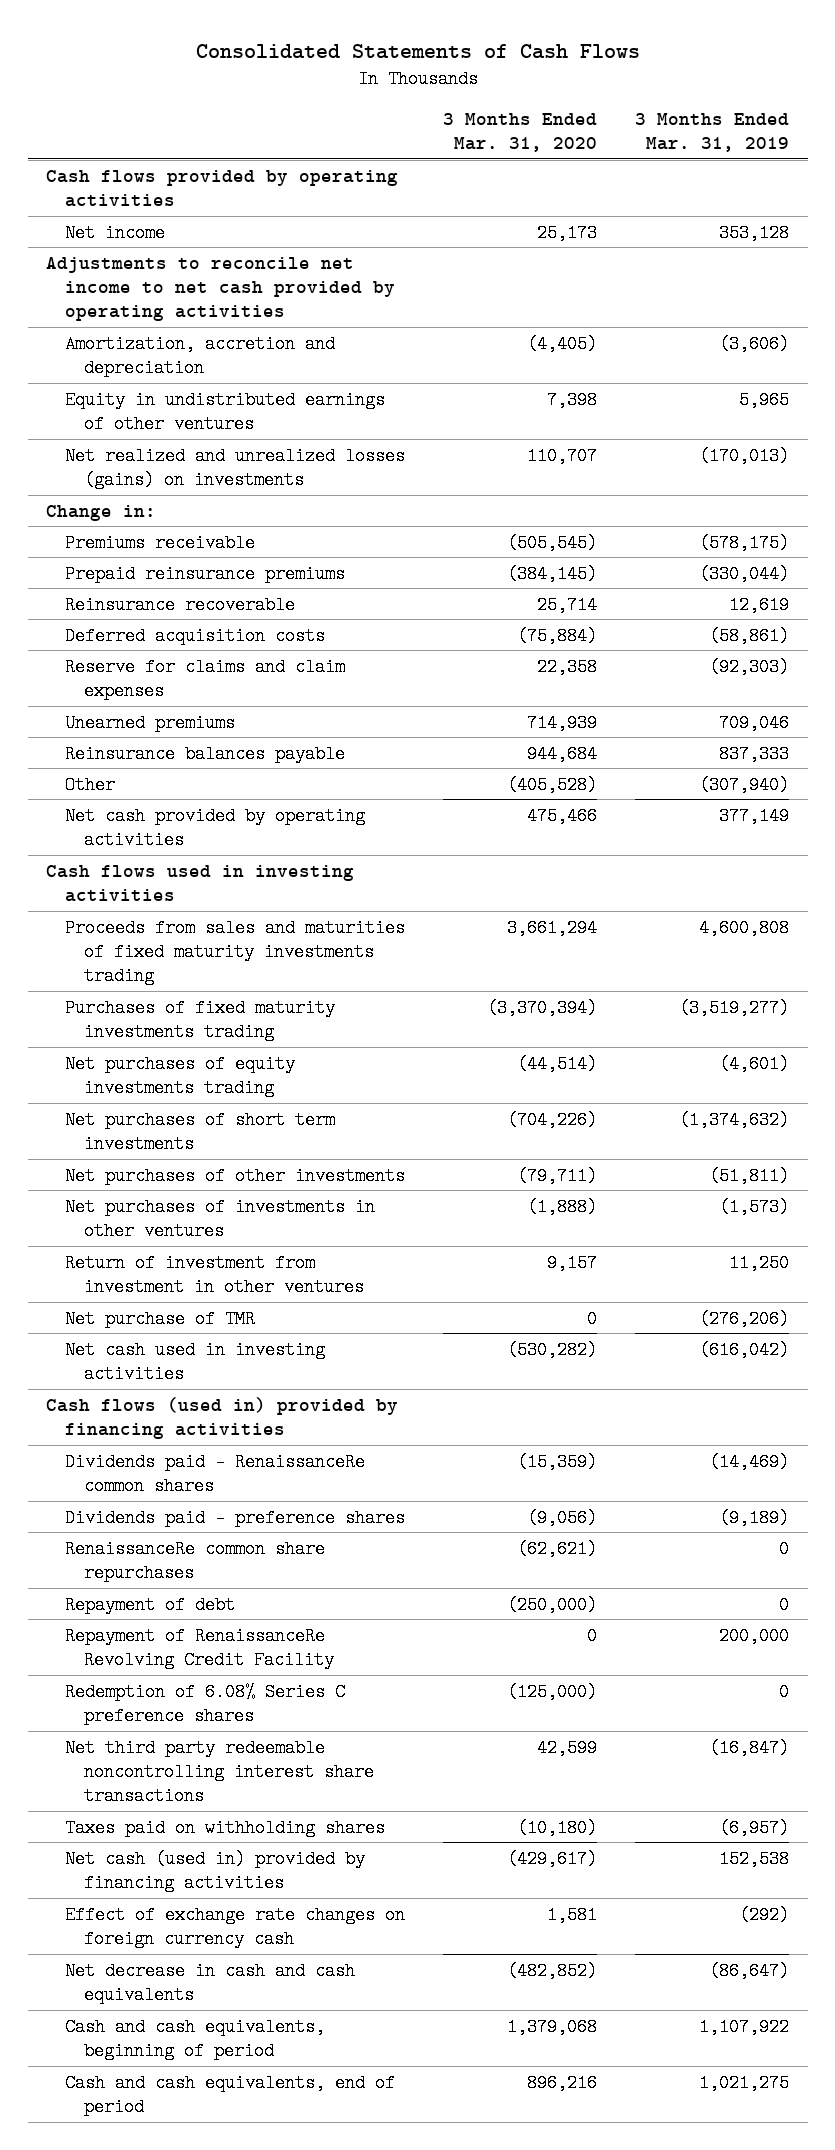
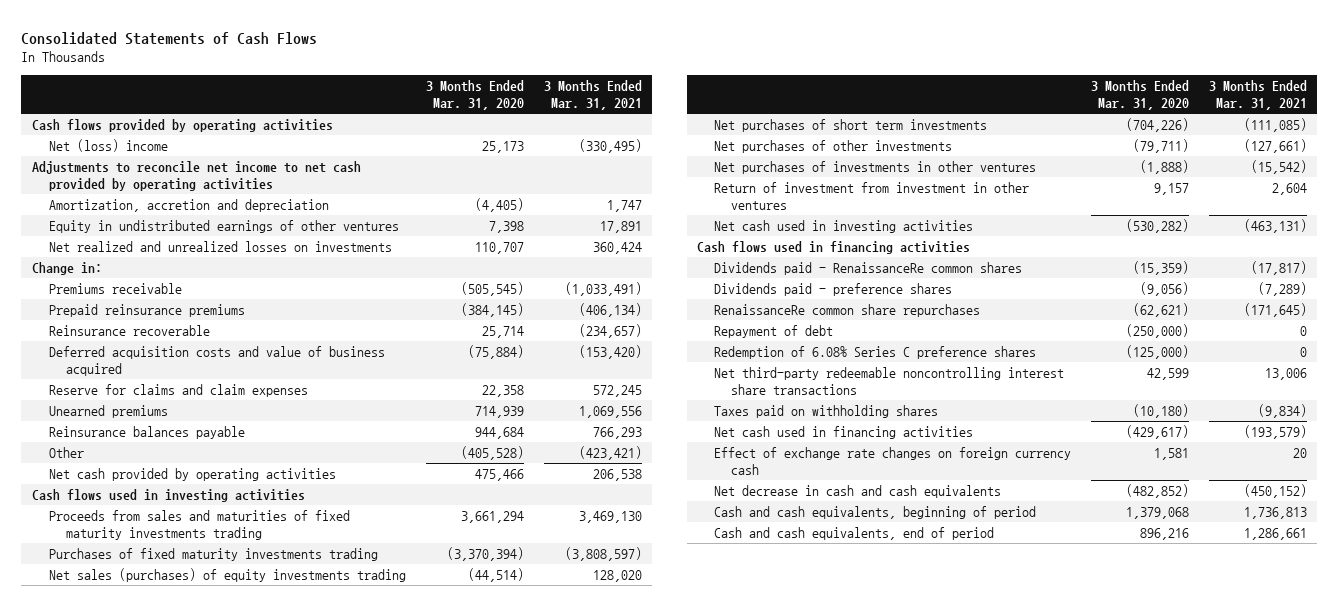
- | 3 Months Ended Mar. 31, 2020 | 3 Months Ended Mar. 31, 2019
+ | 3 Months Ended Mar. 31, 2020 | 3 Months Ended Mar. 31, 2021
- Net income | 25,173 | 353,128
+ Net (loss) income | 25,173 | (330,495)
- Net realized and unrealized losses (gains) on investments | 110,707 | (170,013)
+ Net realized and unrealized losses on investments | 110,707 | 360,424
- Deferred acquisition costs | (75,884) | (58,861)
+ Deferred acquisition costs and value of business acquired | (75,884) | (153,420)
- Net purchases of equity investments trading | (44,514) | (4,601)
+ Net sales (purchases) of equity investments trading | (44,514) | 128,020
- Net purchase of TMR | 0 | (276,206)
- Cash flows (used in) provided by financing activities
+ Cash flows used in financing activities
- Repayment of RenaissanceRe Revolving Credit Facility | 0 | 200,000
- Net third party redeemable noncontrolling interest share transactions | 42,599 | (16,847)
+ Net third-party redeemable noncontrolling interest share transactions | 42,599 | 13,006
- Net cash (used in) provided by financing activities | (429,617) | 152,538
+ Net cash used in financing activities | (429,617) | (193,579)

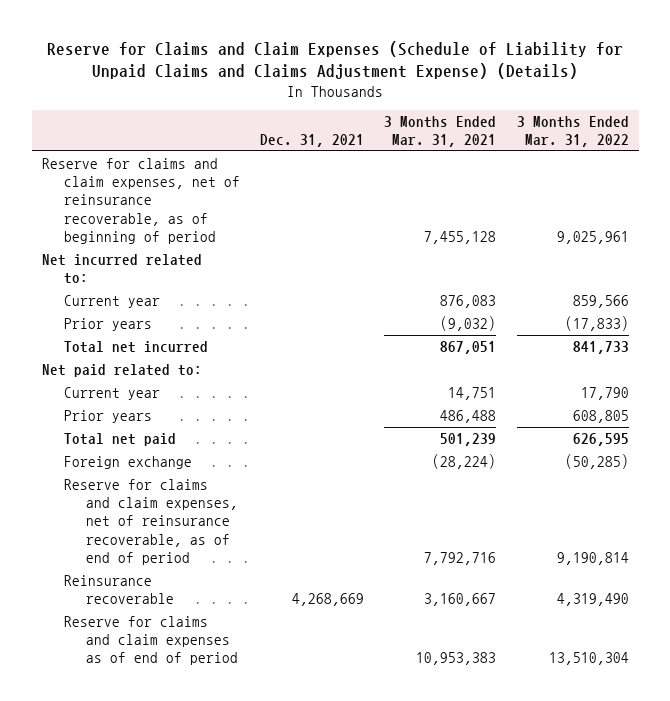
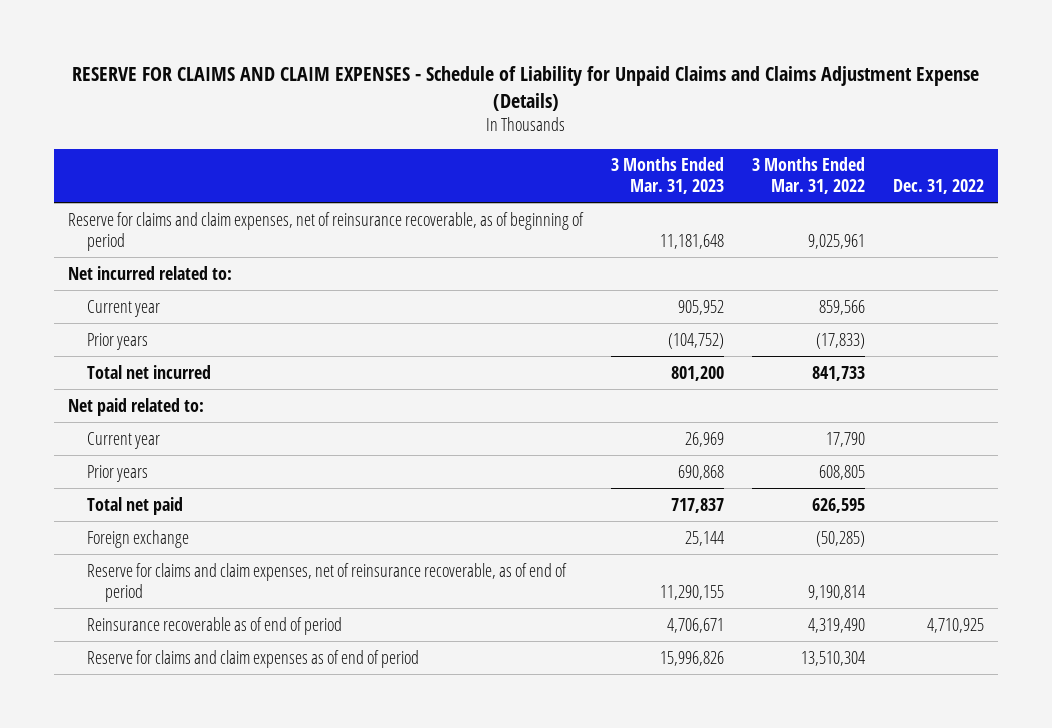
- Reserve for Claims and Claim Expenses (Schedule of Liability for Unpaid Claims and Claims Adjustment Expense) (Details)
+ RESERVE FOR CLAIMS AND CLAIM EXPENSES - Schedule of Liability for Unpaid Claims and Claims Adjustment Expense (Details)
- | Dec. 31, 2021 | 3 Months Ended Mar. 31, 2021 | 3 Months Ended Mar. 31, 2022
+ | 3 Months Ended Mar. 31, 2023 | 3 Months Ended Mar. 31, 2022 | Dec. 31, 2022
- Reinsurance recoverable | 4,268,669 | 3,160,667 | 4,319,490
+ Reinsurance recoverable as of end of period | 4,706,671 | 4,319,490 | 4,710,925

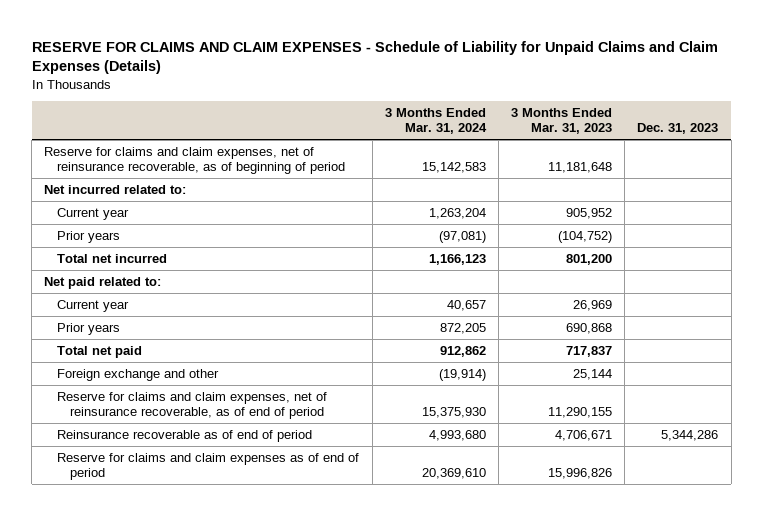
- RESERVE FOR CLAIMS AND CLAIM EXPENSES - Schedule of Liability for Unpaid Claims and Claims Adjustment Expense (Details)
+ RESERVE FOR CLAIMS AND CLAIM EXPENSES - Schedule of Liability for Unpaid Claims and Claim Expenses (Details)
- | 3 Months Ended Mar. 31, 2023 | 3 Months Ended Mar. 31, 2022 | Dec. 31, 2022
+ | 3 Months Ended Mar. 31, 2024 | 3 Months Ended Mar. 31, 2023 | Dec. 31, 2023
- Foreign exchange | 25,144 | (50,285) |
+ Foreign exchange and other | (19,914) | 25,144 |

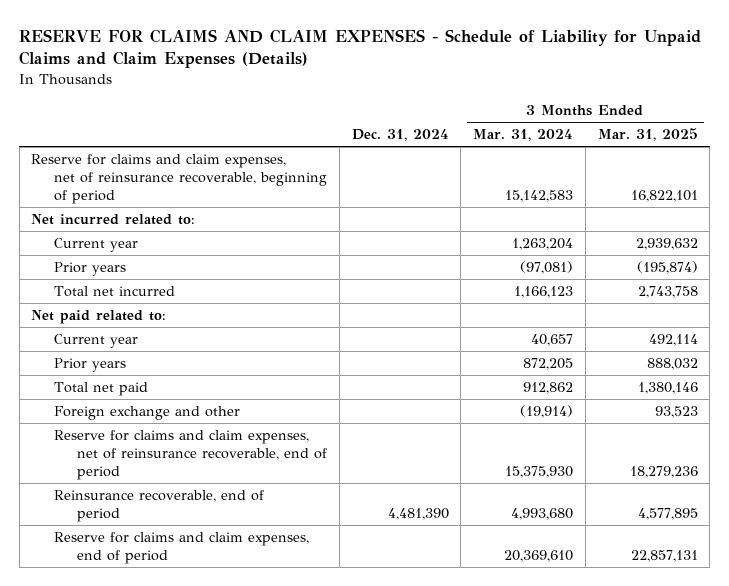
- | 3 Months Ended Mar. 31, 2024 | 3 Months Ended Mar. 31, 2023 | Dec. 31, 2023
+ | Dec. 31, 2024 | 3 Months Ended Mar. 31, 2024 | 3 Months Ended Mar. 31, 2025
- Reserve for claims and claim expenses, net of reinsurance recoverable, as of beginning of period | 15,142,583 | 11,181,648 |
+ Reserve for claims and claim expenses, net of reinsurance recoverable, beginning of period | | 15,142,583 | 16,822,101
- Reserve for claims and claim expenses, net of reinsurance recoverable, as of end of period | 15,375,930 | 11,290,155 |
- Reinsurance recoverable as of end of period | 4,993,680 | 4,706,671 | 5,344,286
- Reserve for claims and claim expenses as of end of period | 20,369,610 | 15,996,826 |
+ Reserve for claims and claim expenses, net of reinsurance recoverable, end of period | | 15,375,930 | 18,279,236
+ Reinsurance recoverable, end of period | 4,481,390 | 4,993,680 | 4,577,895
+ Reserve for claims and claim expenses, end of period | | 20,369,610 | 22,857,131

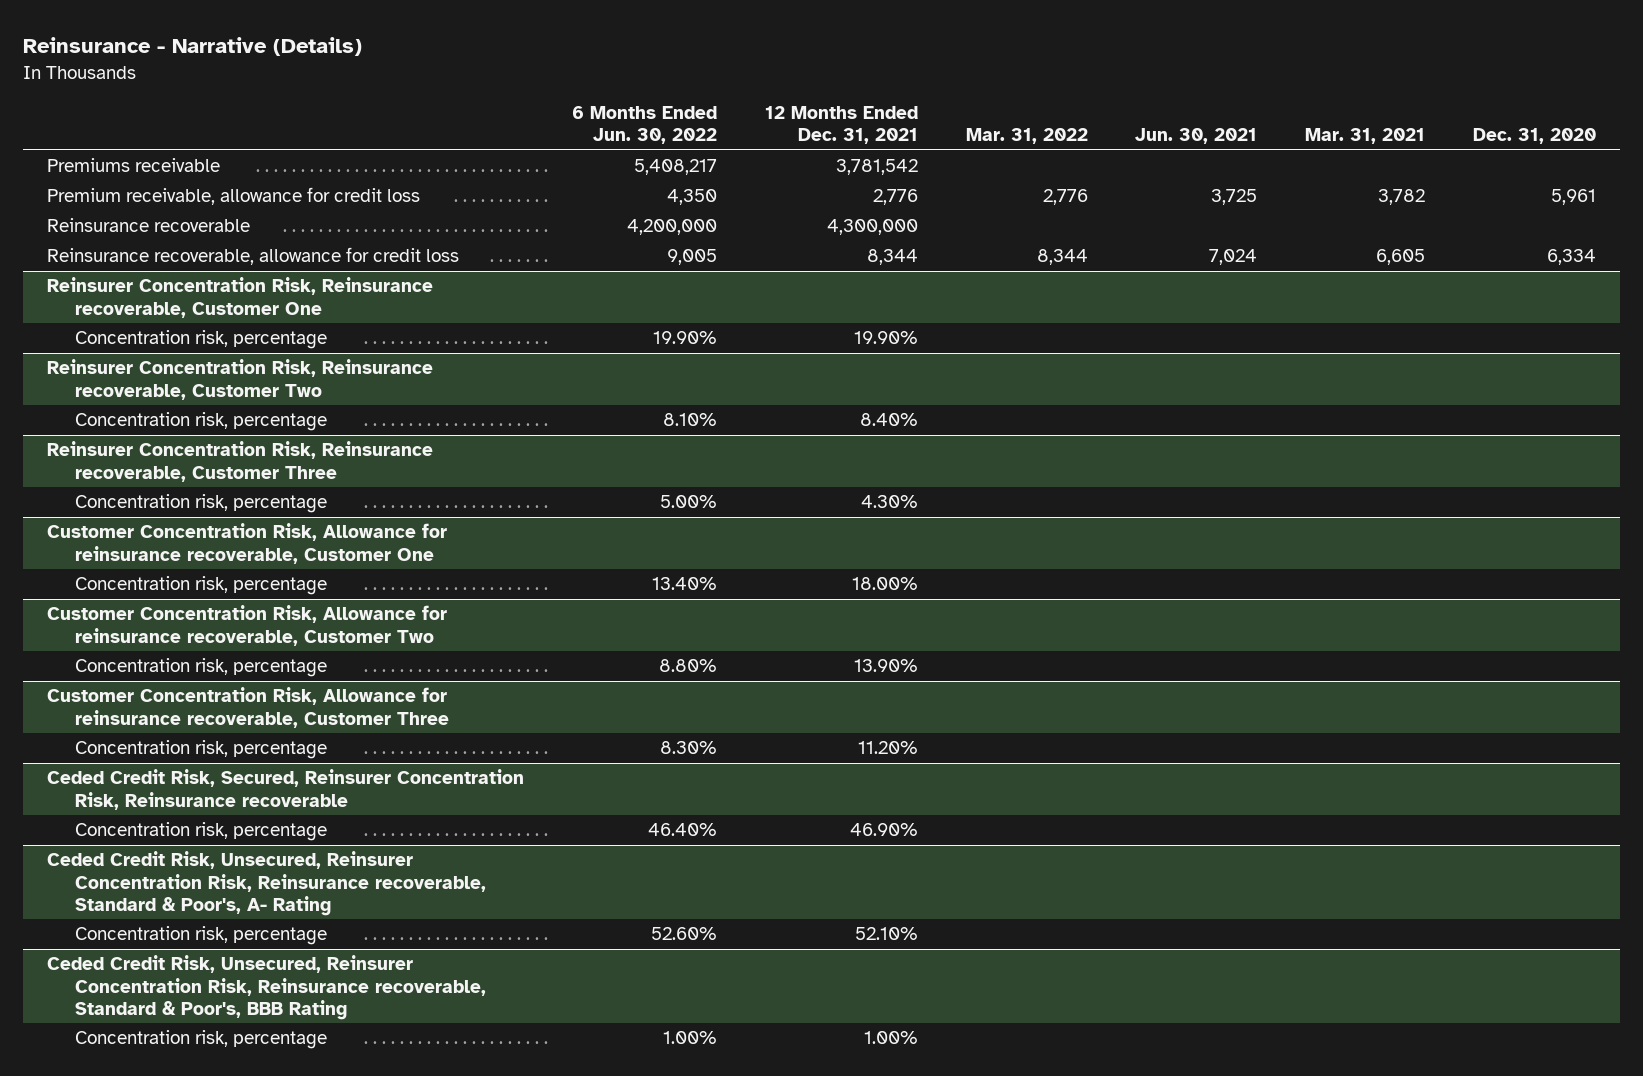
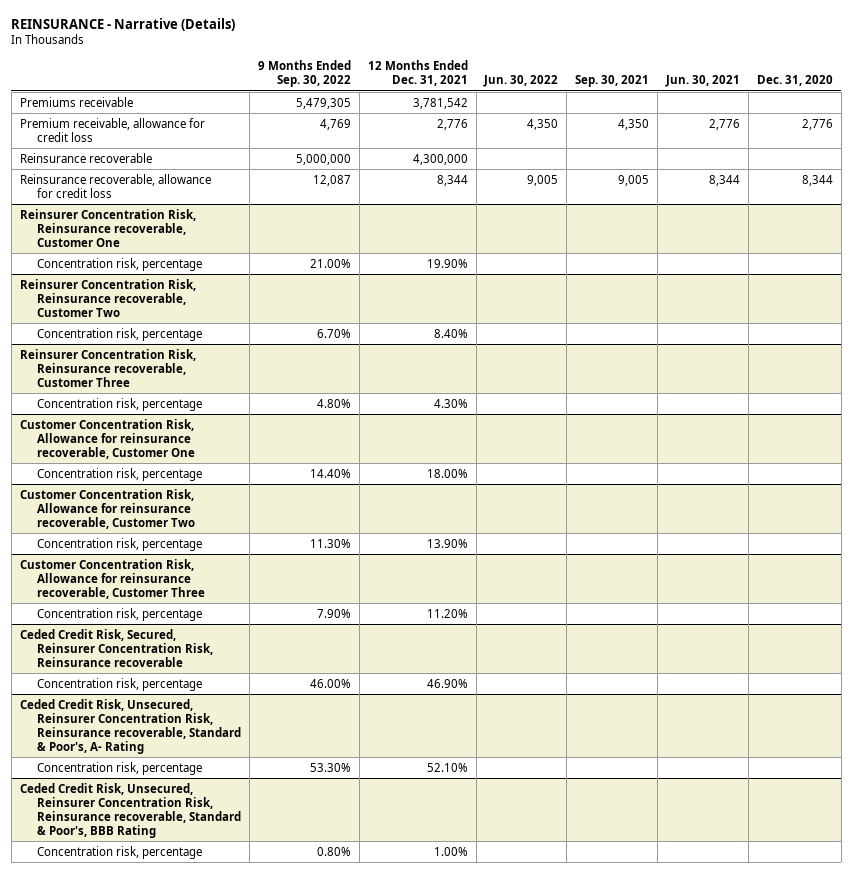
- Reinsurance - Narrative (Details)
+ REINSURANCE - Narrative (Details)
- | 6 Months Ended Jun. 30, 2022 | 12 Months Ended Dec. 31, 2021 | Mar. 31, 2022 | Jun. 30, 2021 | Mar. 31, 2021 | Dec. 31, 2020
+ | 9 Months Ended Sep. 30, 2022 | 12 Months Ended Dec. 31, 2021 | Jun. 30, 2022 | Sep. 30, 2021 | Jun. 30, 2021 | Dec. 31, 2020
- Premium receivable, allowance for credit loss | 4,350 | 2,776 | 2,776 | 3,725 | 3,782 | 5,961
+ Premium receivable, allowance for credit loss | 4,769 | 2,776 | 4,350 | 4,350 | 2,776 | 2,776
- Reinsurance recoverable, allowance for credit loss | 9,005 | 8,344 | 8,344 | 7,024 | 6,605 | 6,334
+ Reinsurance recoverable, allowance for credit loss | 12,087 | 8,344 | 9,005 | 9,005 | 8,344 | 8,344

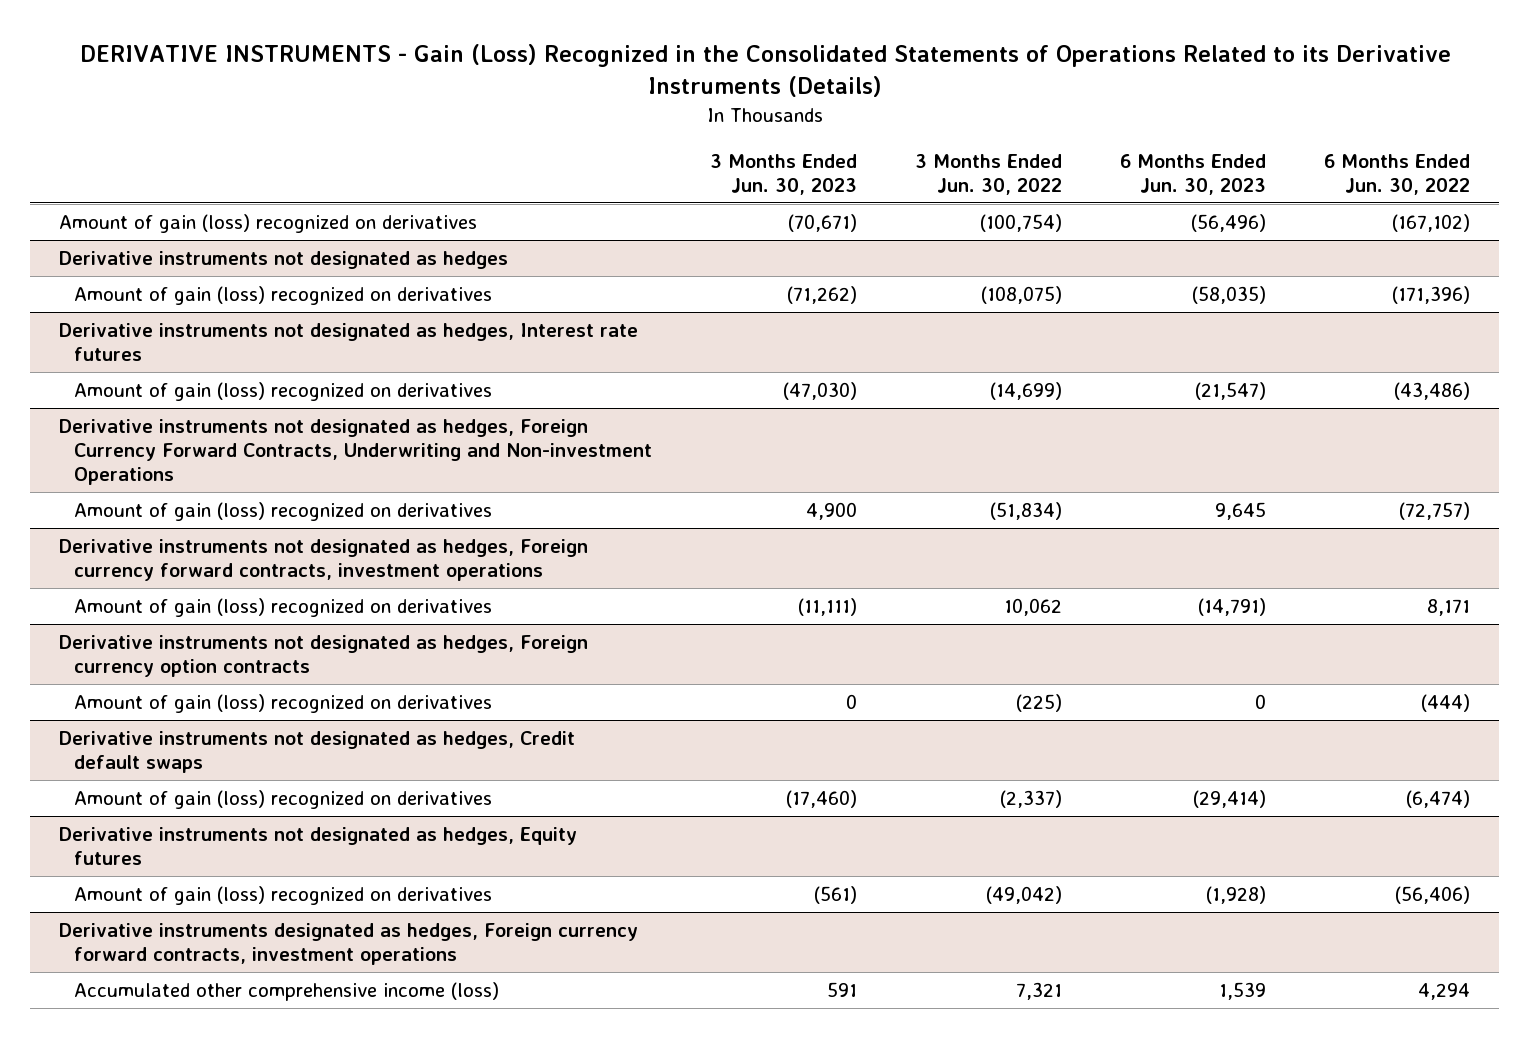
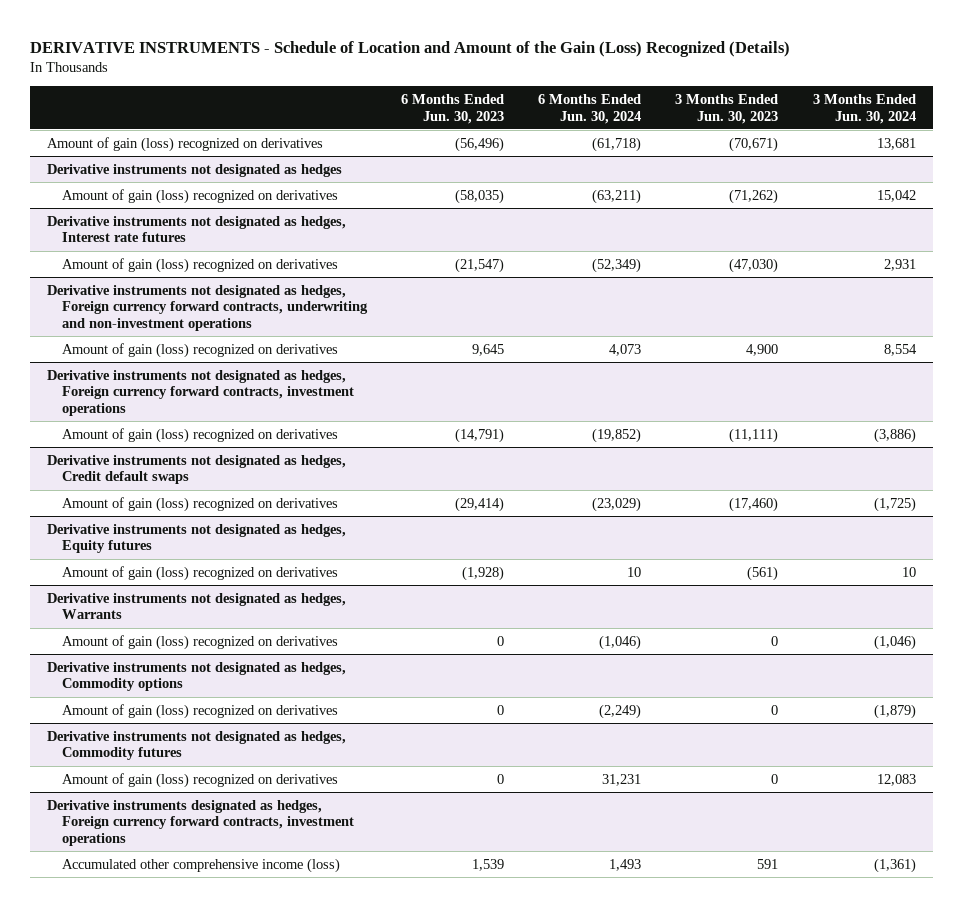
- DERIVATIVE INSTRUMENTS - Gain (Loss) Recognized in the Consolidated Statements of Operations Related to its Derivative Instruments (Details)
+ DERIVATIVE INSTRUMENTS - Schedule of Location and Amount of the Gain (Loss) Recognized (Details)
- | 3 Months Ended Jun. 30, 2023 | 3 Months Ended Jun. 30, 2022 | 6 Months Ended Jun. 30, 2023 | 6 Months Ended Jun. 30, 2022
+ | 6 Months Ended Jun. 30, 2023 | 6 Months Ended Jun. 30, 2024 | 3 Months Ended Jun. 30, 2023 | 3 Months Ended Jun. 30, 2024
- Derivative instruments not designated as hedges, Foreign Currency Forward Contracts, Underwriting and Non-investment Operations
+ Derivative instruments not designated as hedges, Foreign currency forward contracts, underwriting and non-investment operations
- Derivative instruments not designated as hedges, Foreign currency option contracts
- Amount of gain (loss) recognized on derivatives | 0 | (225) | 0 | (444)
+ Derivative instruments not designated as hedges, Warrants
+ Amount of gain (loss) recognized on derivatives | 0 | (1,046) | 0 | (1,046)
+ Derivative instruments not designated as hedges, Commodity options
+ Amount of gain (loss) recognized on derivatives | 0 | (2,249) | 0 | (1,879)
+ Derivative instruments not designated as hedges, Commodity futures
+ Amount of gain (loss) recognized on derivatives | 0 | 31,231 | 0 | 12,083

